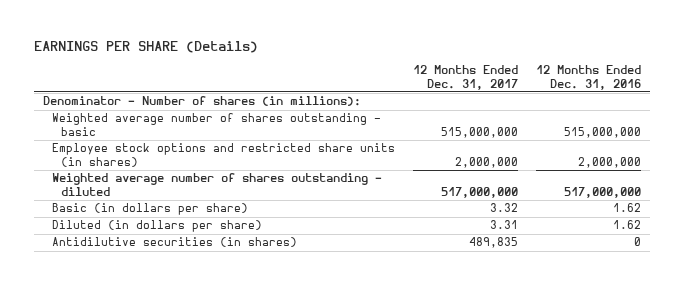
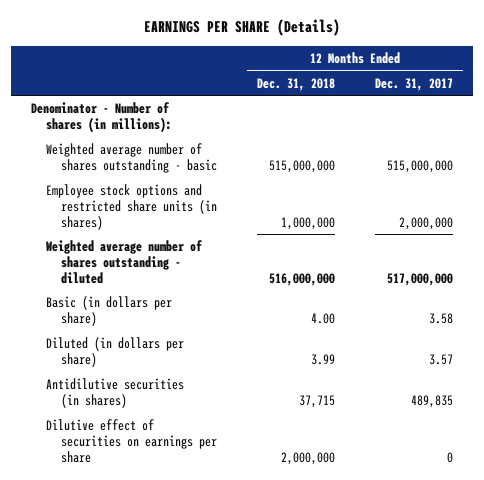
- | 12 Months Ended Dec. 31, 2017 | 12 Months Ended Dec. 31, 2016
+ | 12 Months Ended Dec. 31, 2018 | 12 Months Ended Dec. 31, 2017
- Basic (in dollars per share) | 3.32 | 1.62
- Diluted (in dollars per share) | 3.31 | 1.62
+ Basic (in dollars per share) | 4.00 | 3.58
+ Diluted (in dollars per share) | 3.99 | 3.57
+ Dilutive effect of securities on earnings per share | 2,000,000 | 0

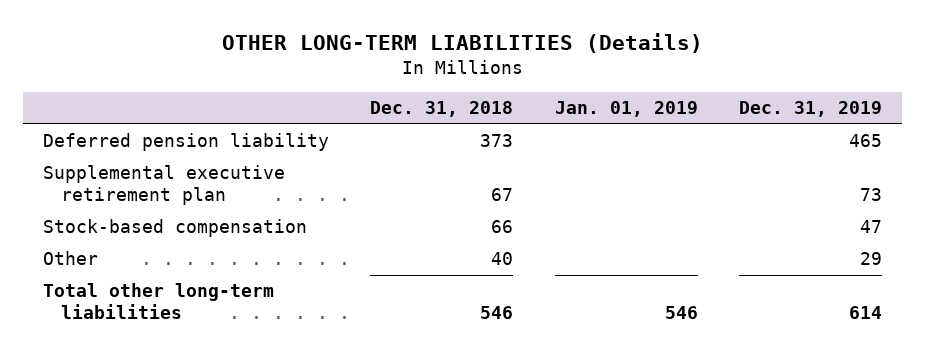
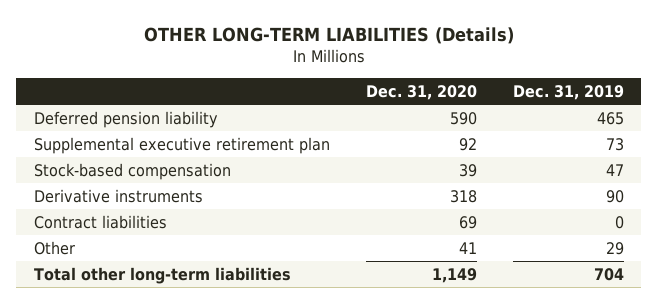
- | Dec. 31, 2018 | Jan. 01, 2019 | Dec. 31, 2019
+ | Dec. 31, 2020 | Dec. 31, 2019
+ Derivative instruments | 318 | 90
+ Contract liabilities | 69 | 0
- Total other long-term liabilities | 546 | 546 | 614
+ Total other long-term liabilities | 1,149 | 704

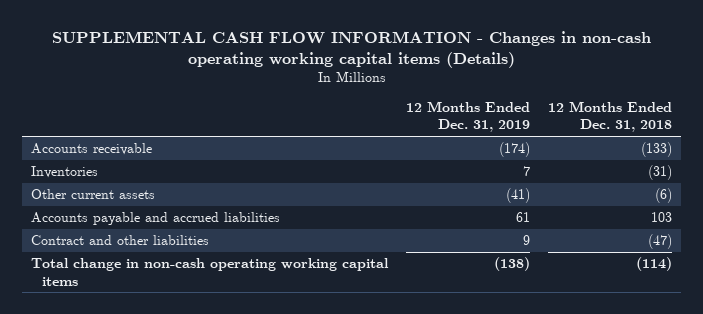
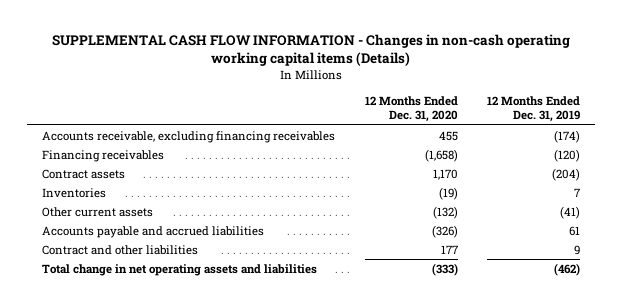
- | 12 Months Ended Dec. 31, 2019 | 12 Months Ended Dec. 31, 2018
+ | 12 Months Ended Dec. 31, 2020 | 12 Months Ended Dec. 31, 2019
- Accounts receivable | (174) | (133)
+ Accounts receivable, excluding financing receivables | 455 | (174)
+ Financing receivables | (1,658) | (120)
+ Contract assets | 1,170 | (204)
- Total change in non-cash operating working capital items | (138) | (114)
+ Total change in net operating assets and liabilities | (333) | (462)

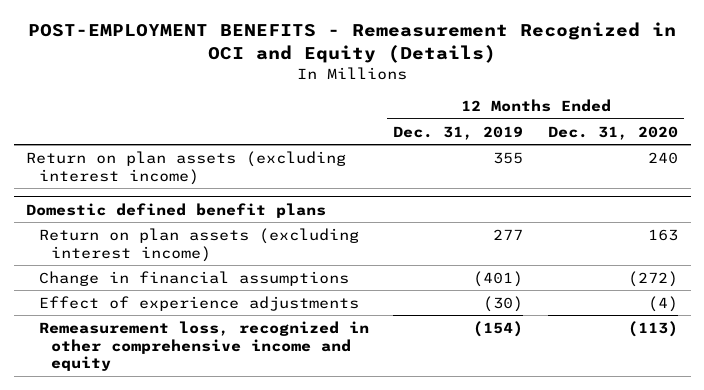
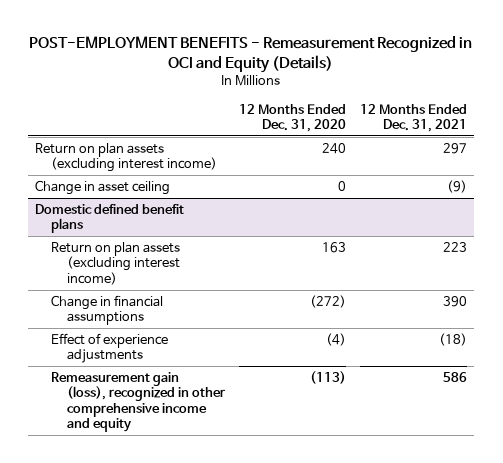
- | 12 Months Ended Dec. 31, 2019 | 12 Months Ended Dec. 31, 2020
+ | 12 Months Ended Dec. 31, 2020 | 12 Months Ended Dec. 31, 2021
+ Change in asset ceiling | 0 | (9)
@ Domestic defined benefit plans
- Remeasurement loss, recognized in other comprehensive income and equity | (154) | (113)
+ Remeasurement gain (loss), recognized in other comprehensive income and equity | (113) | 586

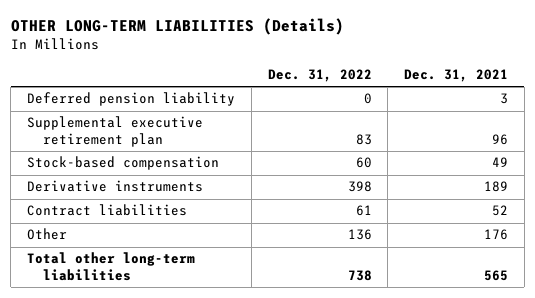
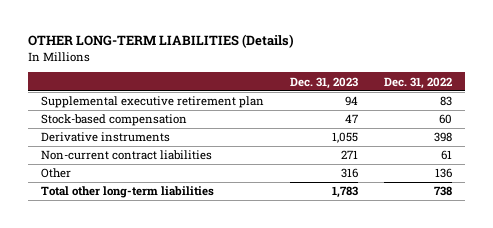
- | Dec. 31, 2022 | Dec. 31, 2021
+ | Dec. 31, 2023 | Dec. 31, 2022
- Deferred pension liability | 0 | 3
- Contract liabilities | 61 | 52
+ Non-current contract liabilities | 271 | 61

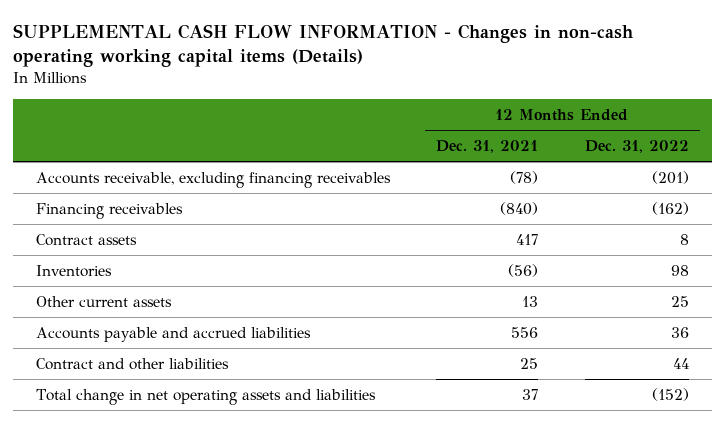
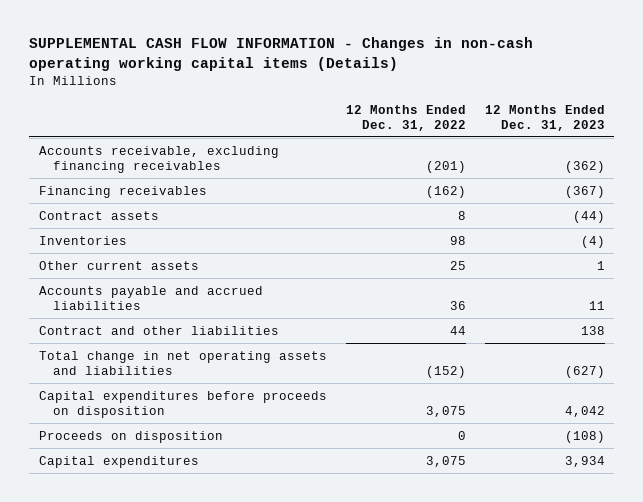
- | 12 Months Ended Dec. 31, 2021 | 12 Months Ended Dec. 31, 2022
+ | 12 Months Ended Dec. 31, 2022 | 12 Months Ended Dec. 31, 2023
+ Capital expenditures before proceeds on disposition | 3,075 | 4,042
+ Proceeds on disposition | 0 | (108)
+ Capital expenditures | 3,075 | 3,934

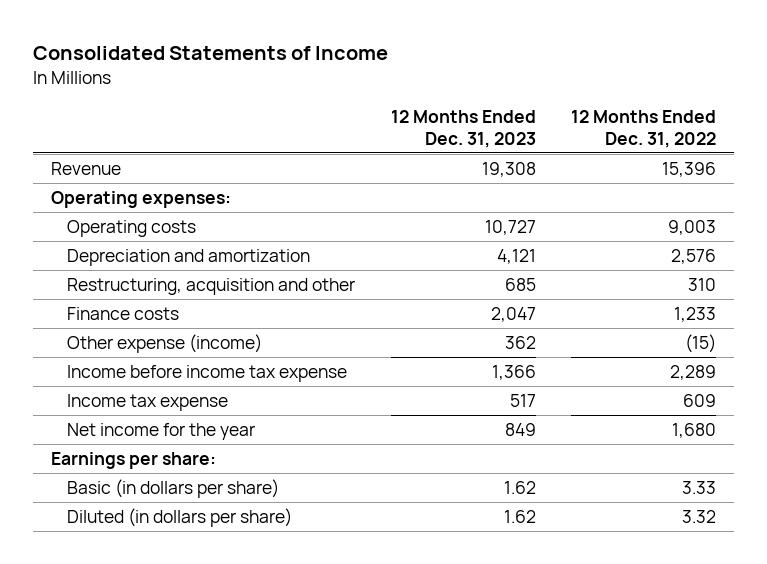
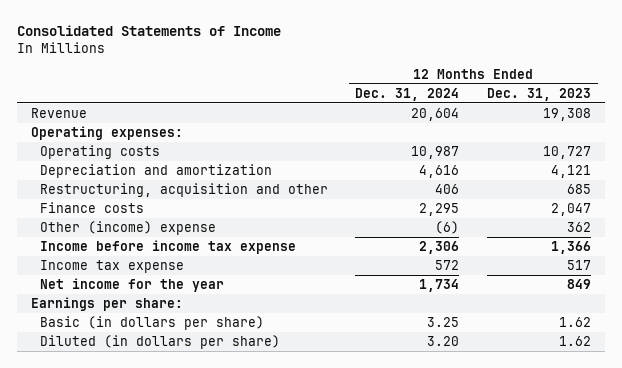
- | 12 Months Ended Dec. 31, 2023 | 12 Months Ended Dec. 31, 2022
+ | 12 Months Ended Dec. 31, 2024 | 12 Months Ended Dec. 31, 2023
- Other expense (income) | 362 | (15)
+ Other (income) expense | (6) | 362

